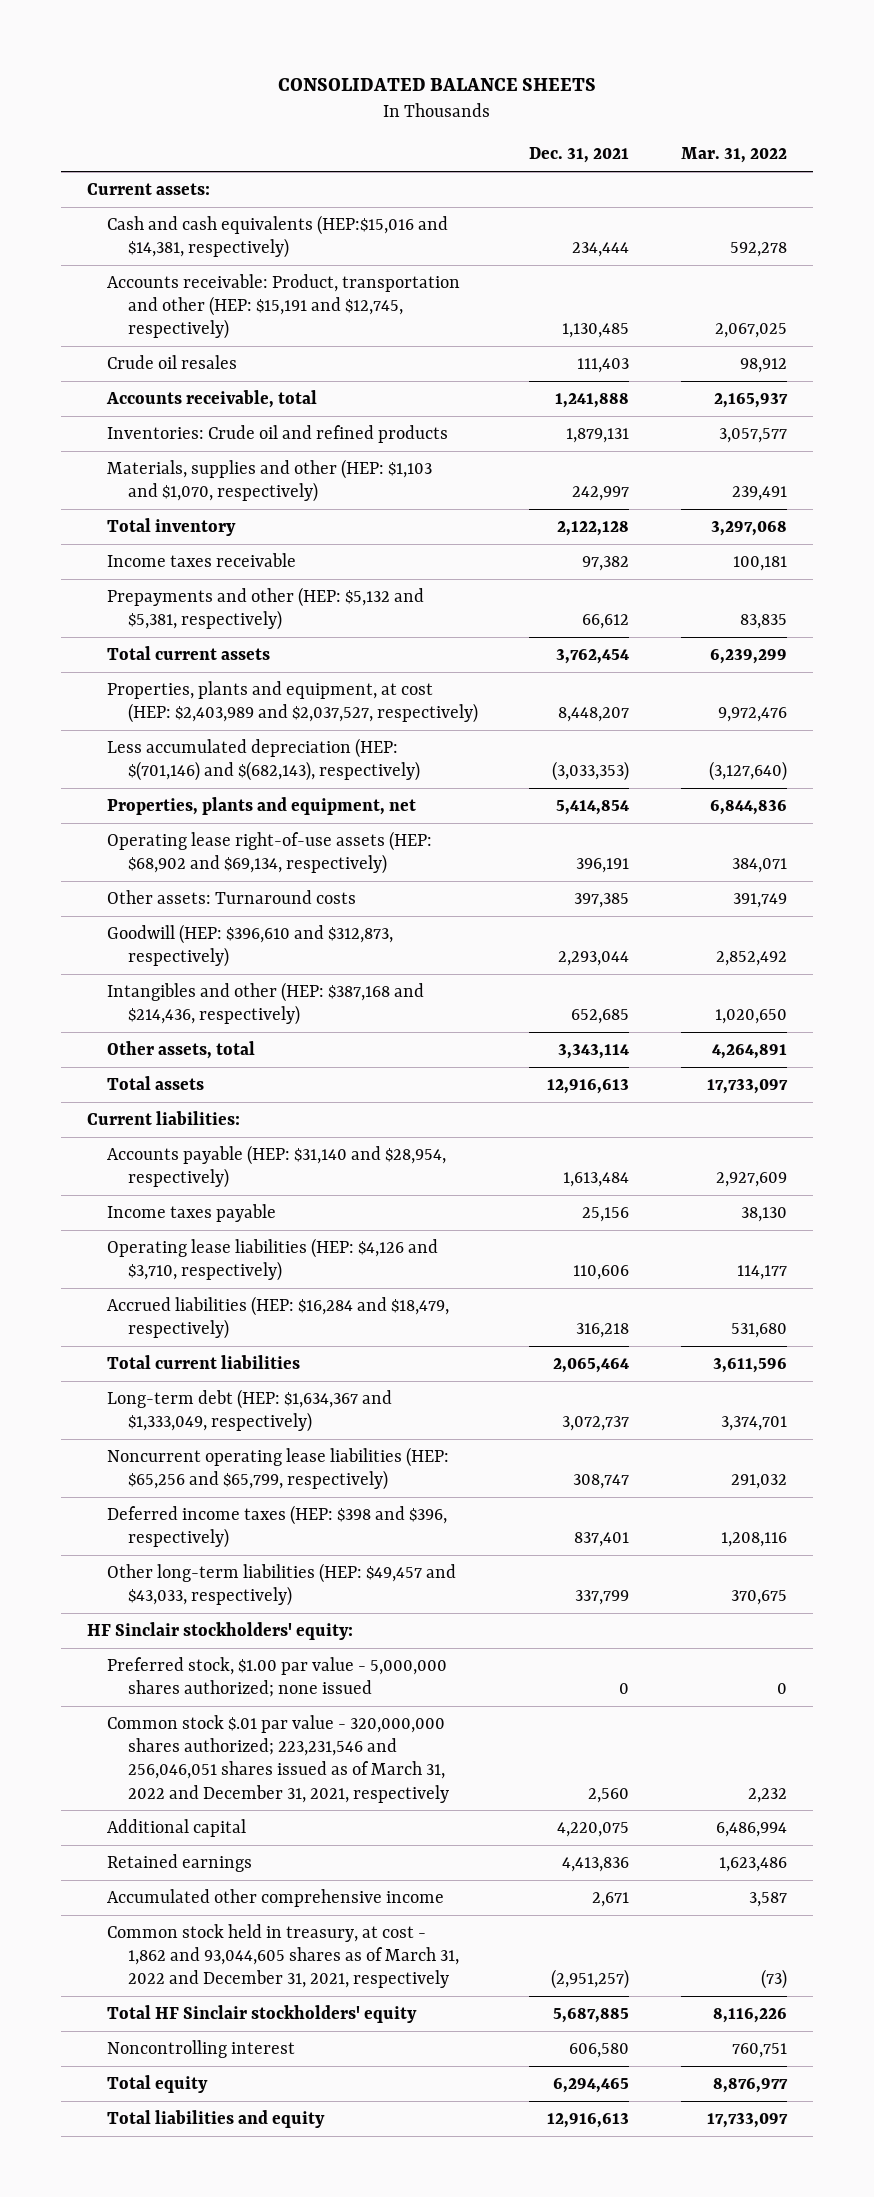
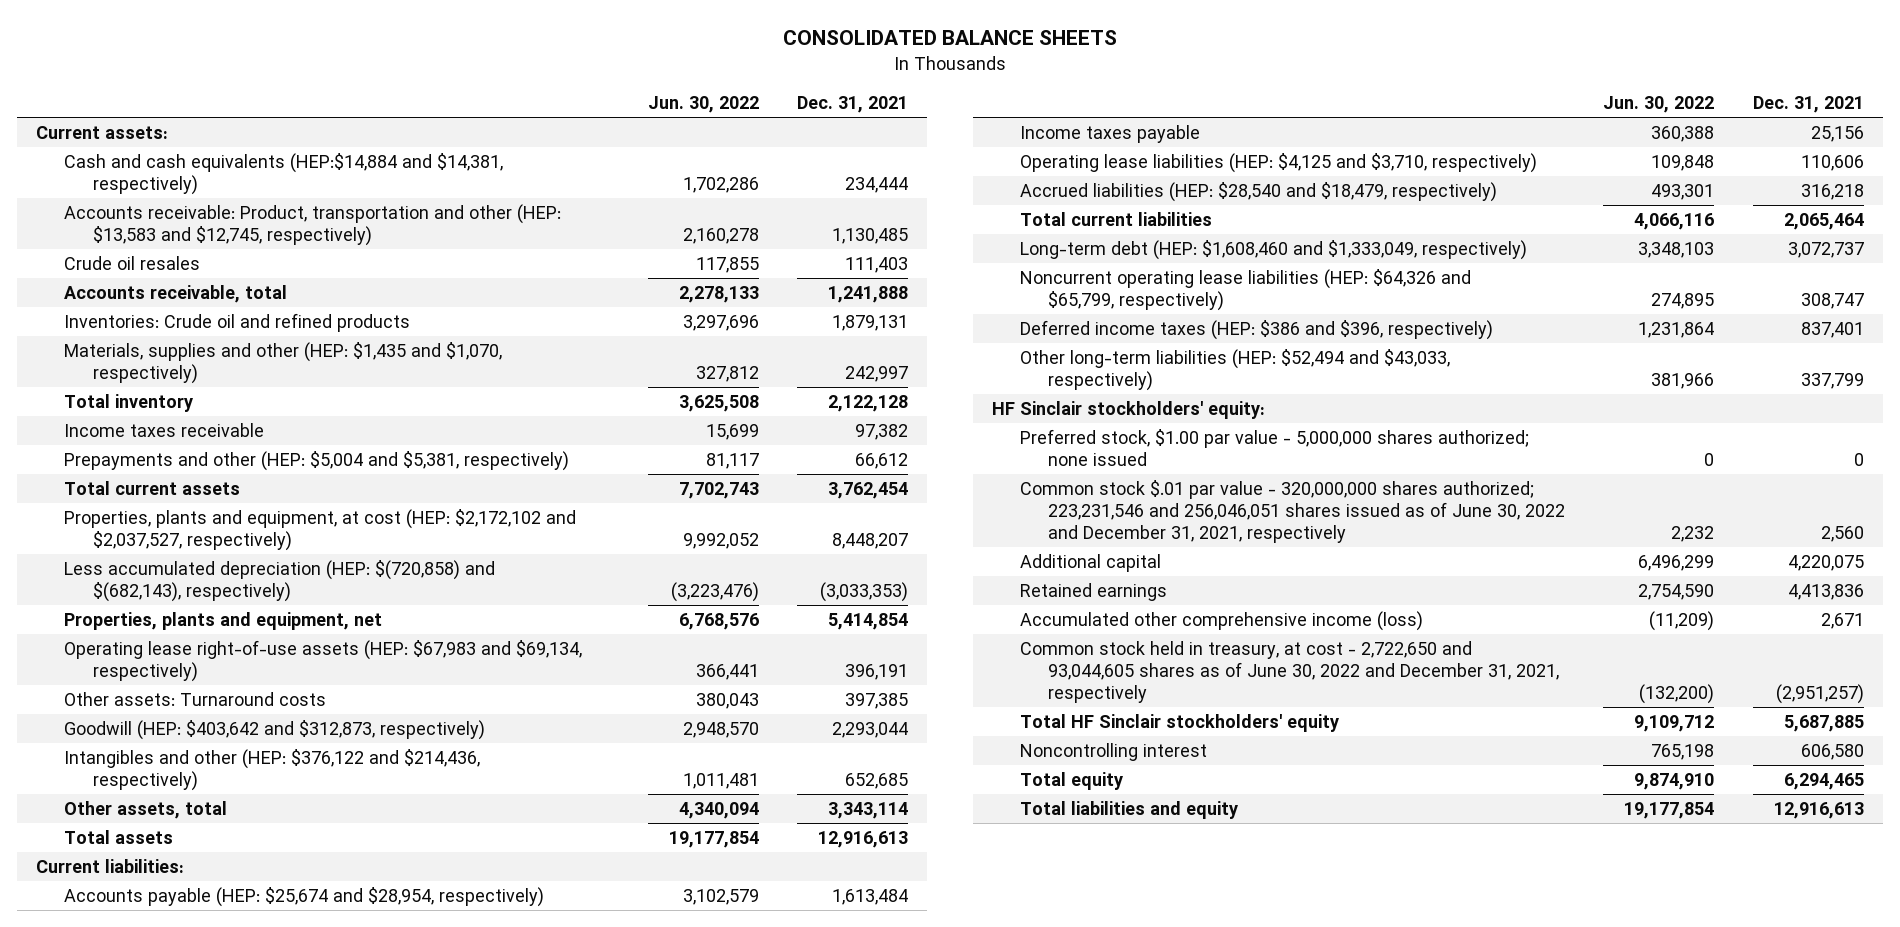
- | Dec. 31, 2021 | Mar. 31, 2022
+ | Jun. 30, 2022 | Dec. 31, 2021
- Cash and cash equivalents (HEP:$15,016 and $14,381, respectively) | 234,444 | 592,278
- Accounts receivable: Product, transportation and other (HEP: $15,191 and $12,745, respectively) | 1,130,485 | 2,067,025
+ Cash and cash equivalents (HEP:$14,884 and $14,381, respectively) | 1,702,286 | 234,444
+ Accounts receivable: Product, transportation and other (HEP: $13,583 and $12,745, respectively) | 2,160,278 | 1,130,485
- Materials, supplies and other (HEP: $1,103 and $1,070, respectively) | 242,997 | 239,491
+ Materials, supplies and other (HEP: $1,435 and $1,070, respectively) | 327,812 | 242,997
- Prepayments and other (HEP: $5,132 and $5,381, respectively) | 66,612 | 83,835
+ Prepayments and other (HEP: $5,004 and $5,381, respectively) | 81,117 | 66,612
- Properties, plants and equipment, at cost (HEP: $2,403,989 and $2,037,527, respectively) | 8,448,207 | 9,972,476
- Less accumulated depreciation (HEP: $(701,146) and $(682,143), respectively) | (3,033,353) | (3,127,640)
+ Properties, plants and equipment, at cost (HEP: $2,172,102 and $2,037,527, respectively) | 9,992,052 | 8,448,207
+ Less accumulated depreciation (HEP: $(720,858) and $(682,143), respectively) | (3,223,476) | (3,033,353)
- Operating lease right-of-use assets (HEP: $68,902 and $69,134, respectively) | 396,191 | 384,071
+ Operating lease right-of-use assets (HEP: $67,983 and $69,134, respectively) | 366,441 | 396,191
- Goodwill (HEP: $396,610 and $312,873, respectively) | 2,293,044 | 2,852,492
- Intangibles and other (HEP: $387,168 and $214,436, respectively) | 652,685 | 1,020,650
+ Goodwill (HEP: $403,642 and $312,873, respectively) | 2,948,570 | 2,293,044
+ Intangibles and other (HEP: $376,122 and $214,436, respectively) | 1,011,481 | 652,685
- Accounts payable (HEP: $31,140 and $28,954, respectively) | 1,613,484 | 2,927,609
+ Accounts payable (HEP: $25,674 and $28,954, respectively) | 3,102,579 | 1,613,484
- Operating lease liabilities (HEP: $4,126 and $3,710, respectively) | 110,606 | 114,177
- Accrued liabilities (HEP: $16,284 and $18,479, respectively) | 316,218 | 531,680
+ Operating lease liabilities (HEP: $4,125 and $3,710, respectively) | 109,848 | 110,606
+ Accrued liabilities (HEP: $28,540 and $18,479, respectively) | 493,301 | 316,218
- Long-term debt (HEP: $1,634,367 and $1,333,049, respectively) | 3,072,737 | 3,374,701
- Noncurrent operating lease liabilities (HEP: $65,256 and $65,799, respectively) | 308,747 | 291,032
- Deferred income taxes (HEP: $398 and $396, respectively) | 837,401 | 1,208,116
- Other long-term liabilities (HEP: $49,457 and $43,033, respectively) | 337,799 | 370,675
+ Long-term debt (HEP: $1,608,460 and $1,333,049, respectively) | 3,348,103 | 3,072,737
+ Noncurrent operating lease liabilities (HEP: $64,326 and $65,799, respectively) | 274,895 | 308,747
+ Deferred income taxes (HEP: $386 and $396, respectively) | 1,231,864 | 837,401
+ Other long-term liabilities (HEP: $52,494 and $43,033, respectively) | 381,966 | 337,799
- Common stock $.01 par value - 320,000,000 shares authorized; 223,231,546 and 256,046,051 shares issued as of March 31, 2022 and December 31, 2021, respectively | 2,560 | 2,232
+ Common stock $.01 par value - 320,000,000 shares authorized; 223,231,546 and 256,046,051 shares issued as of June 30, 2022 and December 31, 2021, respectively | 2,232 | 2,560
- Accumulated other comprehensive income | 2,671 | 3,587
- Common stock held in treasury, at cost - 1,862 and 93,044,605 shares as of March 31, 2022 and December 31, 2021, respectively | (2,951,257) | (73)
+ Accumulated other comprehensive income (loss) | (11,209) | 2,671
+ Common stock held in treasury, at cost - 2,722,650 and 93,044,605 shares as of June 30, 2022 and December 31, 2021, respectively | (132,200) | (2,951,257)

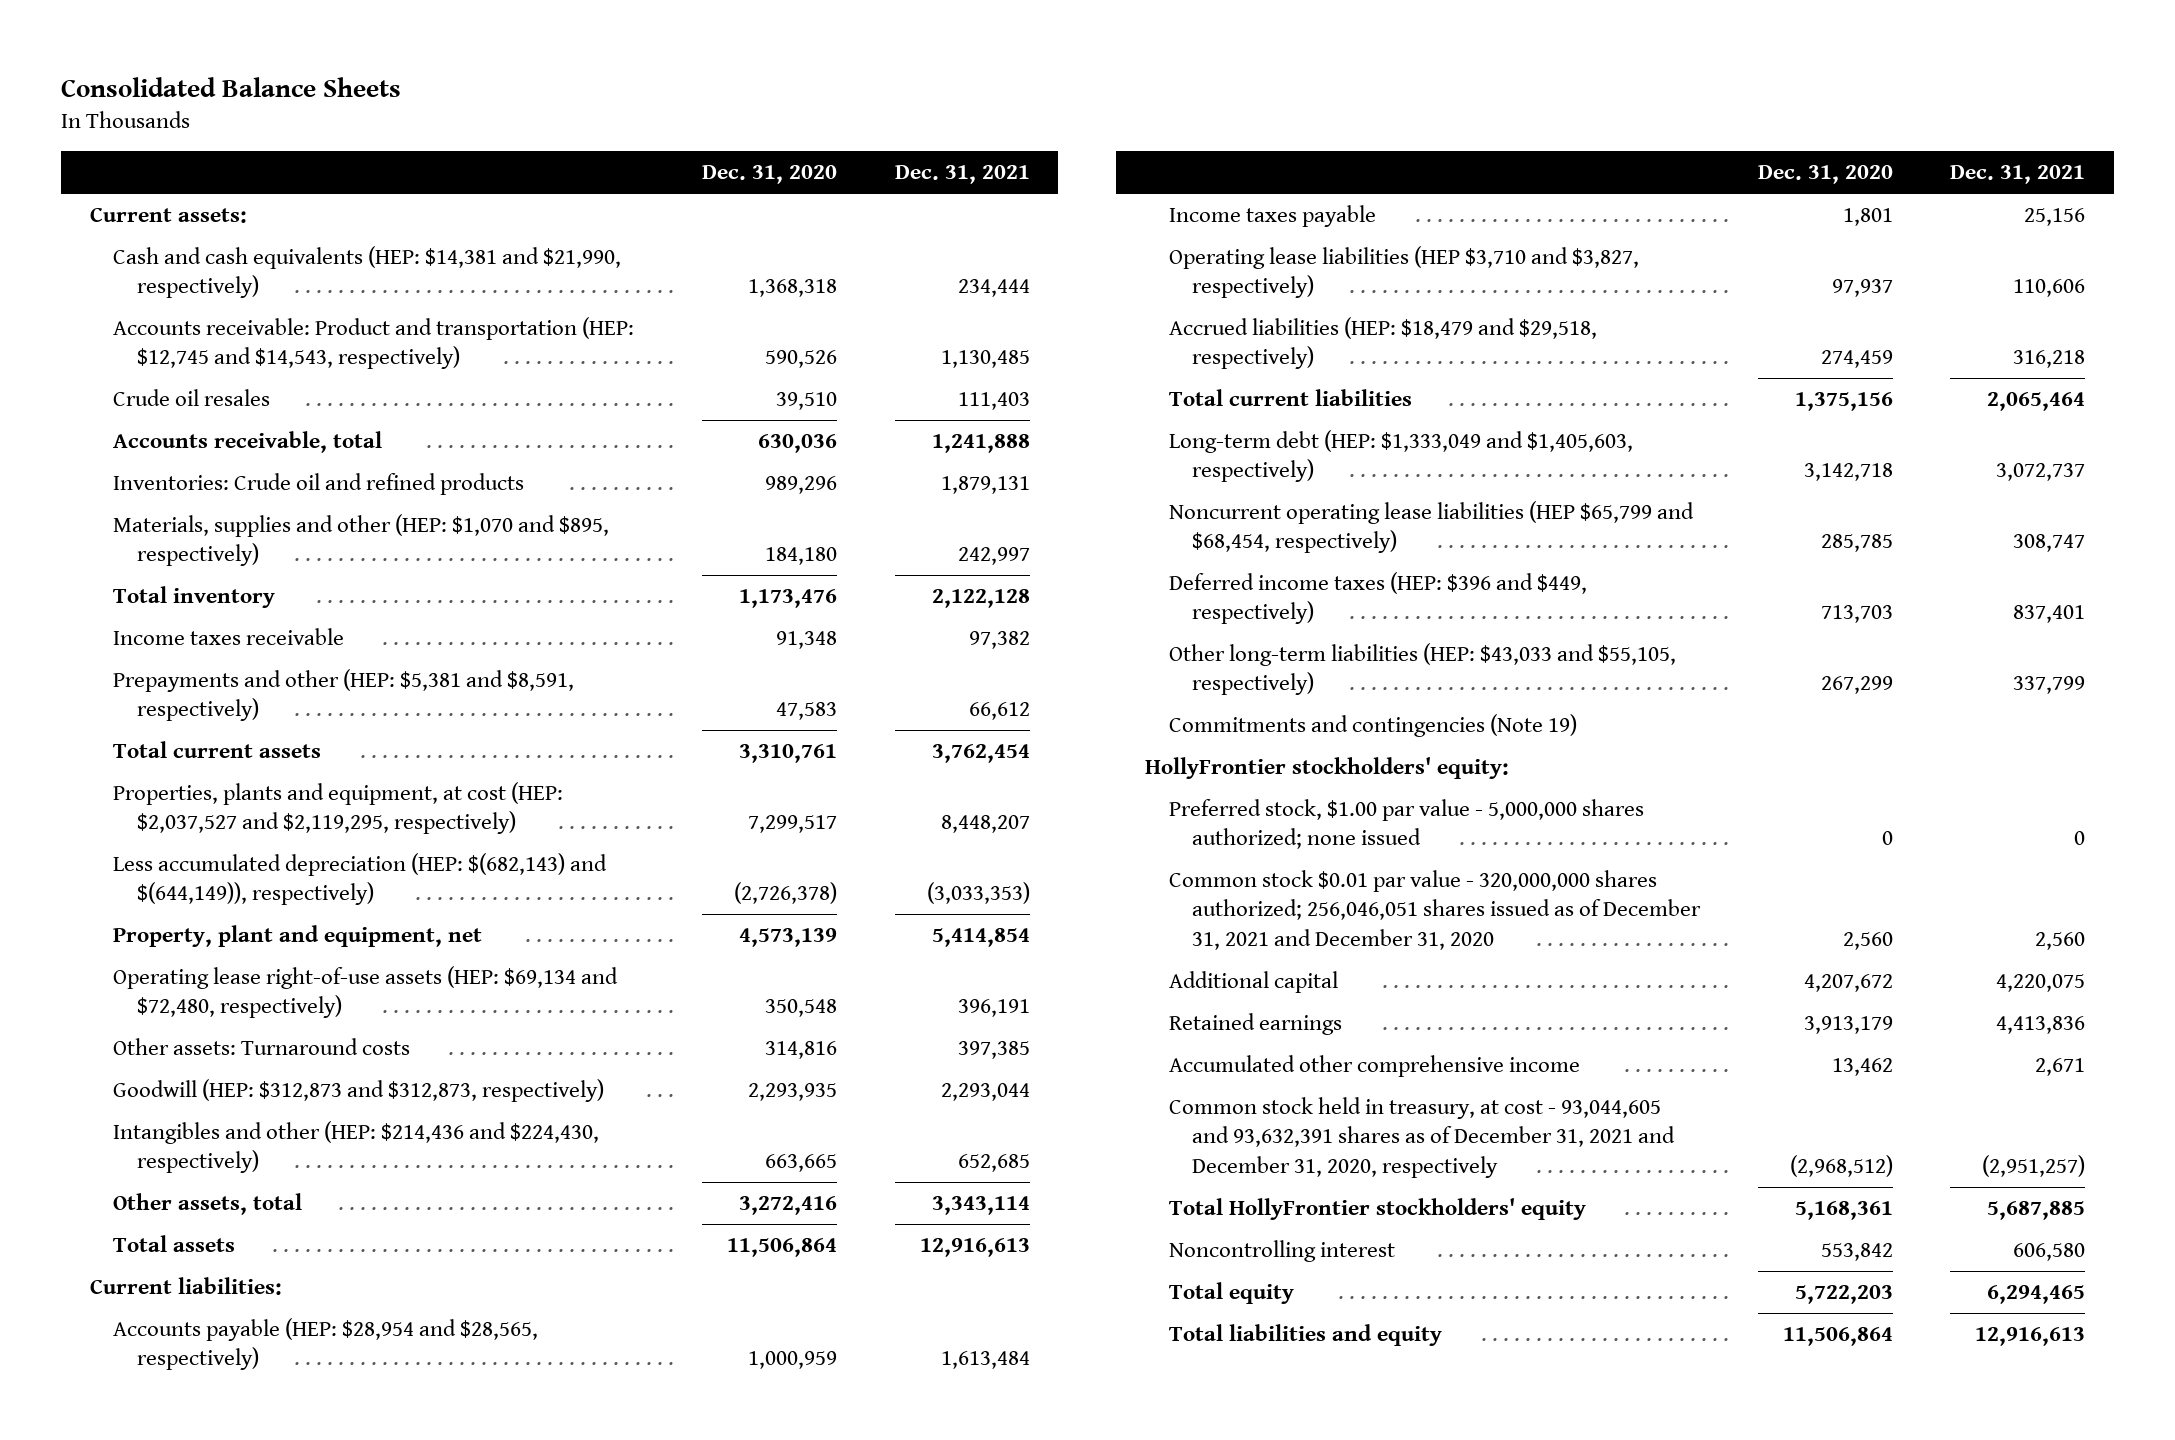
- CONSOLIDATED BALANCE SHEETS
+ Consolidated Balance Sheets
- | Jun. 30, 2022 | Dec. 31, 2021
+ | Dec. 31, 2020 | Dec. 31, 2021
- Cash and cash equivalents (HEP:$14,884 and $14,381, respectively) | 1,702,286 | 234,444
- Accounts receivable: Product, transportation and other (HEP: $13,583 and $12,745, respectively) | 2,160,278 | 1,130,485
+ Cash and cash equivalents (HEP: $14,381 and $21,990, respectively) | 1,368,318 | 234,444
+ Accounts receivable: Product and transportation (HEP: $12,745 and $14,543, respectively) | 590,526 | 1,130,485
- Materials, supplies and other (HEP: $1,435 and $1,070, respectively) | 327,812 | 242,997
+ Materials, supplies and other (HEP: $1,070 and $895, respectively) | 184,180 | 242,997
- Prepayments and other (HEP: $5,004 and $5,381, respectively) | 81,117 | 66,612
+ Prepayments and other (HEP: $5,381 and $8,591, respectively) | 47,583 | 66,612
- Properties, plants and equipment, at cost (HEP: $2,172,102 and $2,037,527, respectively) | 9,992,052 | 8,448,207
- Less accumulated depreciation (HEP: $(720,858) and $(682,143), respectively) | (3,223,476) | (3,033,353)
- Properties, plants and equipment, net | 6,768,576 | 5,414,854
- Operating lease right-of-use assets (HEP: $67,983 and $69,134, respectively) | 366,441 | 396,191
+ Properties, plants and equipment, at cost (HEP: $2,037,527 and $2,119,295, respectively) | 7,299,517 | 8,448,207
+ Less accumulated depreciation (HEP: $(682,143) and $(644,149)), respectively) | (2,726,378) | (3,033,353)
+ Property, plant and equipment, net | 4,573,139 | 5,414,854
+ Operating lease right-of-use assets (HEP: $69,134 and $72,480, respectively) | 350,548 | 396,191
- Goodwill (HEP: $403,642 and $312,873, respectively) | 2,948,570 | 2,293,044
- Intangibles and other (HEP: $376,122 and $214,436, respectively) | 1,011,481 | 652,685
+ Goodwill (HEP: $312,873 and $312,873, respectively) | 2,293,935 | 2,293,044
+ Intangibles and other (HEP: $214,436 and $224,430, respectively) | 663,665 | 652,685
- Accounts payable (HEP: $25,674 and $28,954, respectively) | 3,102,579 | 1,613,484
+ Accounts payable (HEP: $28,954 and $28,565, respectively) | 1,000,959 | 1,613,484
- Operating lease liabilities (HEP: $4,125 and $3,710, respectively) | 109,848 | 110,606
- Accrued liabilities (HEP: $28,540 and $18,479, respectively) | 493,301 | 316,218
+ Operating lease liabilities (HEP $3,710 and $3,827, respectively) | 97,937 | 110,606
+ Accrued liabilities (HEP: $18,479 and $29,518, respectively) | 274,459 | 316,218
- Long-term debt (HEP: $1,608,460 and $1,333,049, respectively) | 3,348,103 | 3,072,737
- Noncurrent operating lease liabilities (HEP: $64,326 and $65,799, respectively) | 274,895 | 308,747
- Deferred income taxes (HEP: $386 and $396, respectively) | 1,231,864 | 837,401
- Other long-term liabilities (HEP: $52,494 and $43,033, respectively) | 381,966 | 337,799
- HF Sinclair stockholders' equity:
+ Long-term debt (HEP: $1,333,049 and $1,405,603, respectively) | 3,142,718 | 3,072,737
+ Noncurrent operating lease liabilities (HEP $65,799 and $68,454, respectively) | 285,785 | 308,747
+ Deferred income taxes (HEP: $396 and $449, respectively) | 713,703 | 837,401
+ Other long-term liabilities (HEP: $43,033 and $55,105, respectively) | 267,299 | 337,799
+ Commitments and contingencies (Note 19)
+ HollyFrontier stockholders' equity:
- Common stock $.01 par value - 320,000,000 shares authorized; 223,231,546 and 256,046,051 shares issued as of June 30, 2022 and December 31, 2021, respectively | 2,232 | 2,560
+ Common stock $0.01 par value - 320,000,000 shares authorized; 256,046,051 shares issued as of December 31, 2021 and December 31, 2020 | 2,560 | 2,560
- Accumulated other comprehensive income (loss) | (11,209) | 2,671
- Common stock held in treasury, at cost - 2,722,650 and 93,044,605 shares as of June 30, 2022 and December 31, 2021, respectively | (132,200) | (2,951,257)
- Total HF Sinclair stockholders' equity | 9,109,712 | 5,687,885
+ Accumulated other comprehensive income | 13,462 | 2,671
+ Common stock held in treasury, at cost - 93,044,605 and 93,632,391 shares as of December 31, 2021 and December 31, 2020, respectively | (2,968,512) | (2,951,257)
+ Total HollyFrontier stockholders' equity | 5,168,361 | 5,687,885

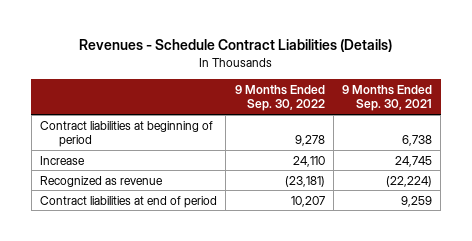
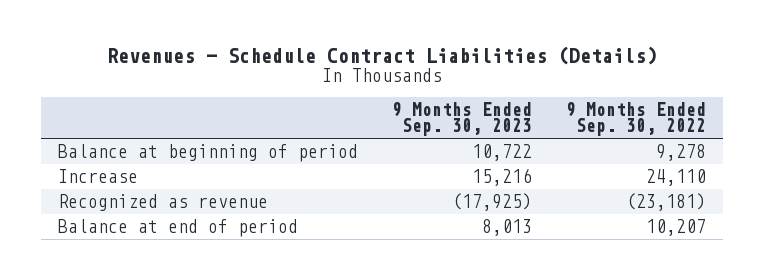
- | 9 Months Ended Sep. 30, 2022 | 9 Months Ended Sep. 30, 2021
+ | 9 Months Ended Sep. 30, 2023 | 9 Months Ended Sep. 30, 2022
- Contract liabilities at beginning of period | 9,278 | 6,738
+ Balance at beginning of period | 10,722 | 9,278
- Contract liabilities at end of period | 10,207 | 9,259
+ Balance at end of period | 8,013 | 10,207

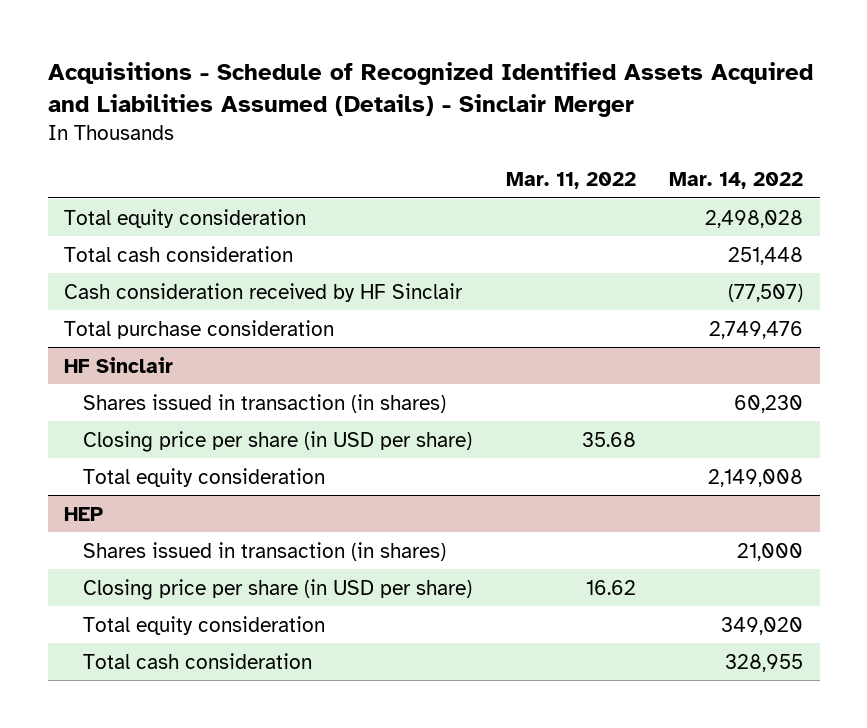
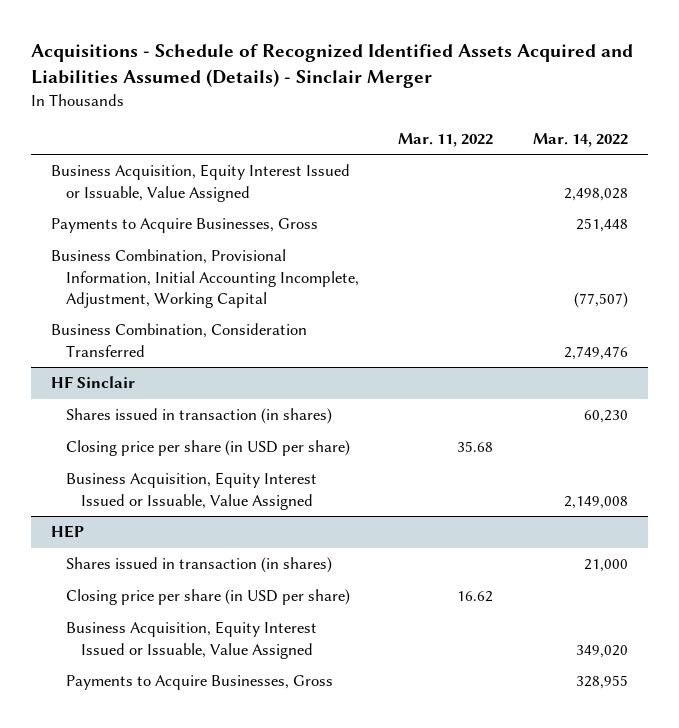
- Total equity consideration | | 2,498,028
- Total cash consideration | | 251,448
- Cash consideration received by HF Sinclair | | (77,507)
- Total purchase consideration | | 2,749,476
+ Business Acquisition, Equity Interest Issued or Issuable, Value Assigned | | 2,498,028
+ Payments to Acquire Businesses, Gross | | 251,448
+ Business Combination, Provisional Information, Initial Accounting Incomplete, Adjustment, Working Capital | | (77,507)
+ Business Combination, Consideration Transferred | | 2,749,476
@ HF Sinclair
- Total equity consideration | | 2,149,008
+ Business Acquisition, Equity Interest Issued or Issuable, Value Assigned | | 2,149,008
@ HEP
- Total equity consideration | | 349,020
- Total cash consideration | | 328,955
+ Business Acquisition, Equity Interest Issued or Issuable, Value Assigned | | 349,020
+ Payments to Acquire Businesses, Gross | | 328,955

